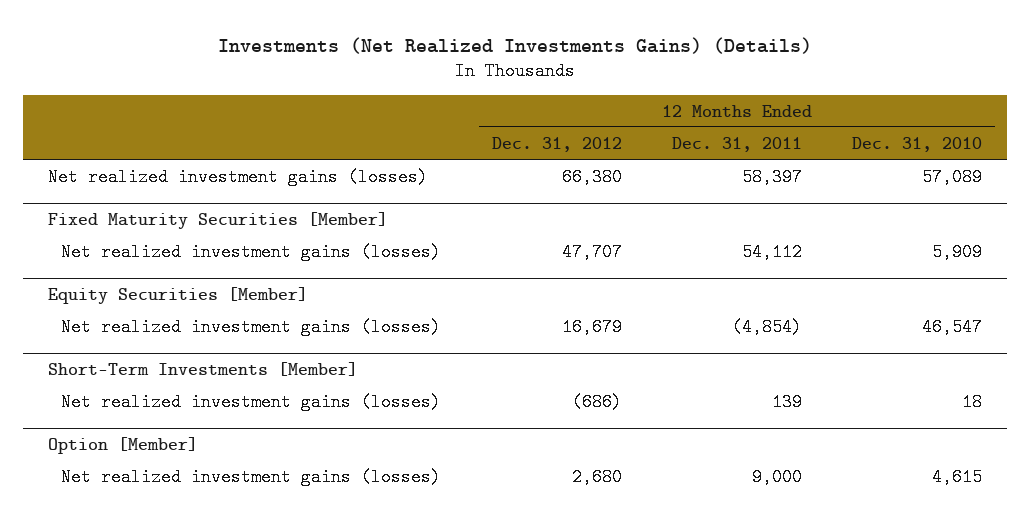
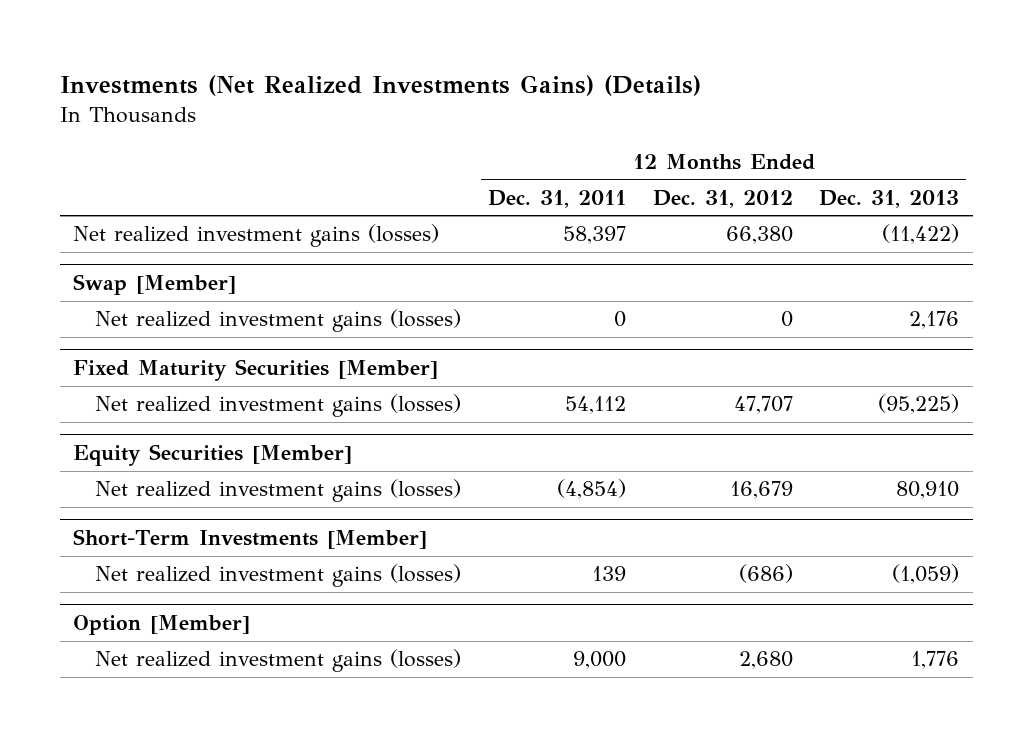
- | 12 Months Ended Dec. 31, 2012 | 12 Months Ended Dec. 31, 2011 | 12 Months Ended Dec. 31, 2010
+ | 12 Months Ended Dec. 31, 2011 | 12 Months Ended Dec. 31, 2012 | 12 Months Ended Dec. 31, 2013
+ Swap [Member]
+ Net realized investment gains (losses) | 0 | 0 | 2,176

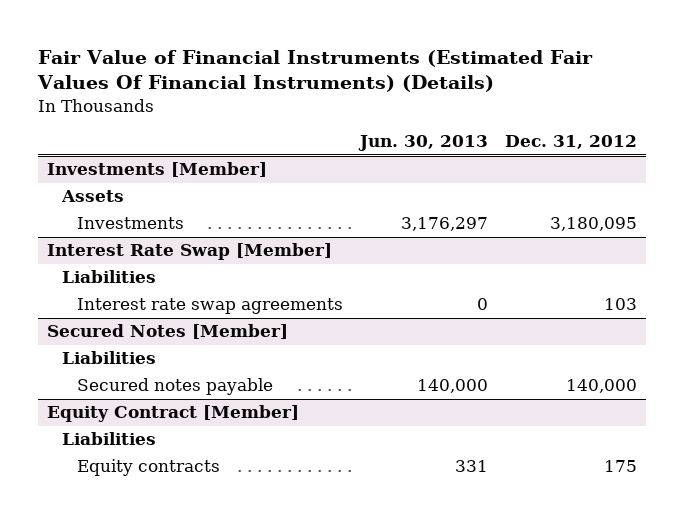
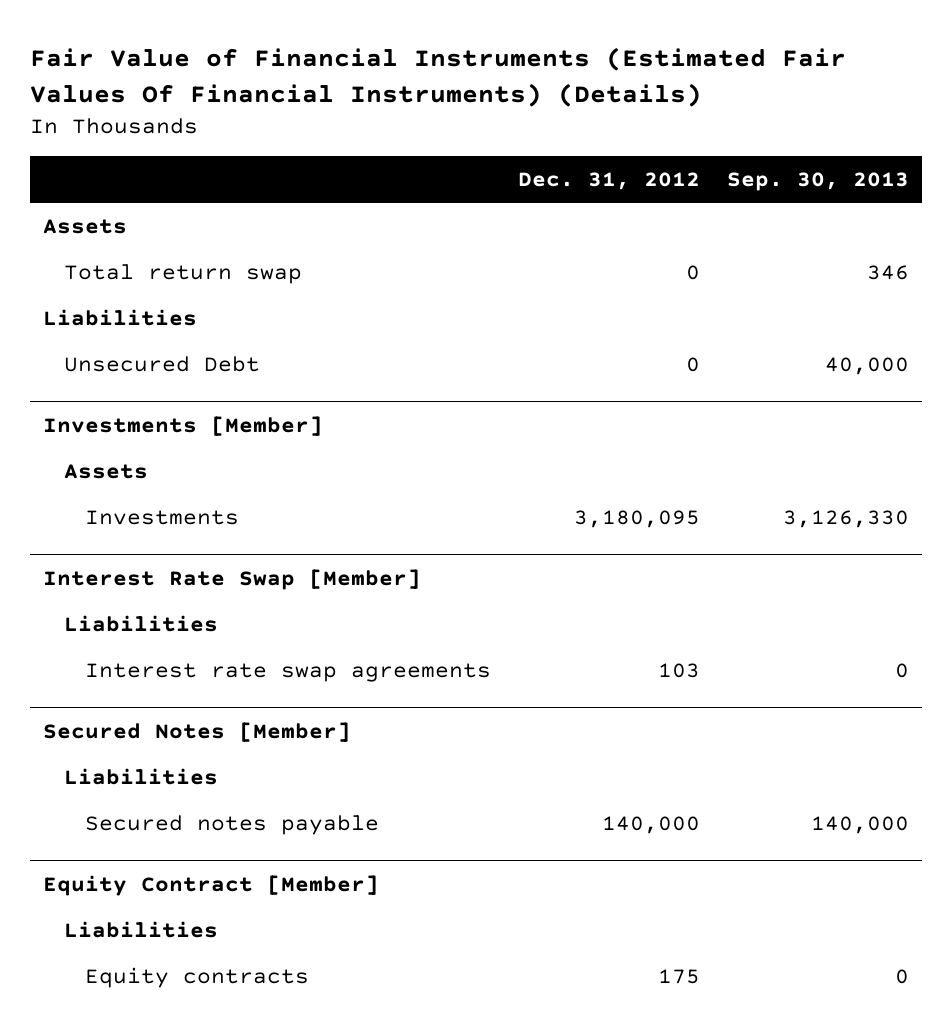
- | Jun. 30, 2013 | Dec. 31, 2012
+ | Dec. 31, 2012 | Sep. 30, 2013
+ Assets
+ Total return swap | 0 | 346
+ Liabilities
+ Unsecured Debt | 0 | 40,000

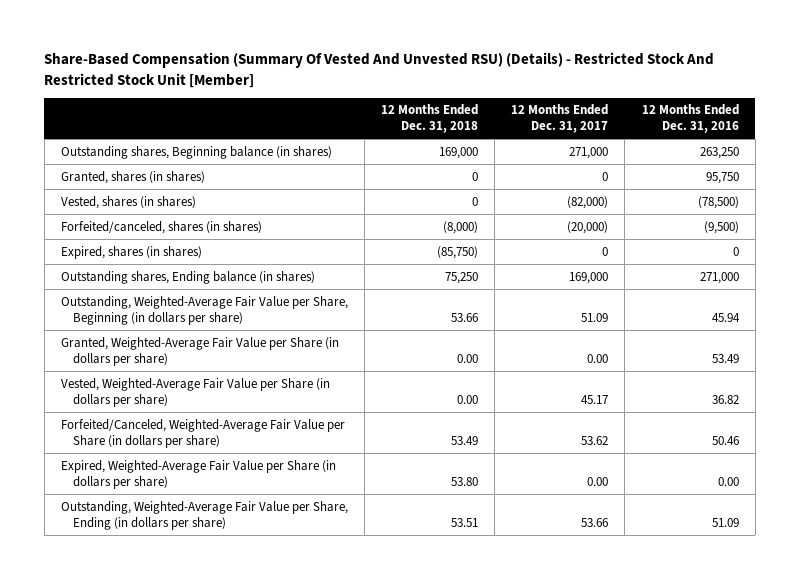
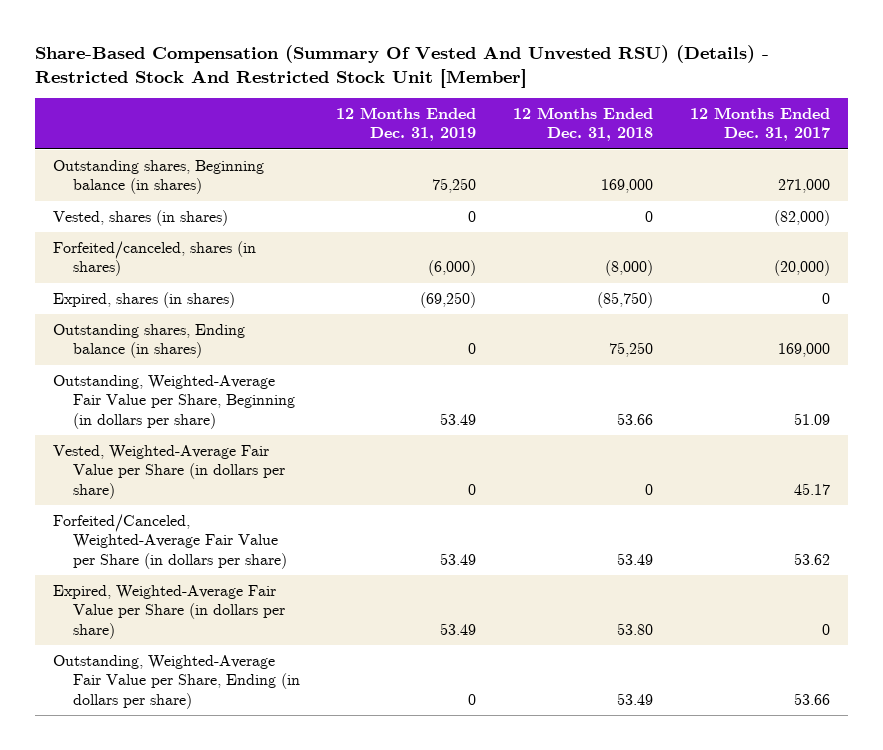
- | 12 Months Ended Dec. 31, 2018 | 12 Months Ended Dec. 31, 2017 | 12 Months Ended Dec. 31, 2016
+ | 12 Months Ended Dec. 31, 2019 | 12 Months Ended Dec. 31, 2018 | 12 Months Ended Dec. 31, 2017
- Granted, shares (in shares) | 0 | 0 | 95,750
- Granted, Weighted-Average Fair Value per Share (in dollars per share) | 0.00 | 0.00 | 53.49
- Vested, Weighted-Average Fair Value per Share (in dollars per share) | 0.00 | 45.17 | 36.82
+ Vested, Weighted-Average Fair Value per Share (in dollars per share) | 0 | 0 | 45.17
- Expired, Weighted-Average Fair Value per Share (in dollars per share) | 53.80 | 0.00 | 0.00
- Outstanding, Weighted-Average Fair Value per Share, Ending (in dollars per share) | 53.51 | 53.66 | 51.09
+ Expired, Weighted-Average Fair Value per Share (in dollars per share) | 53.49 | 53.80 | 0
+ Outstanding, Weighted-Average Fair Value per Share, Ending (in dollars per share) | 0 | 53.49 | 53.66

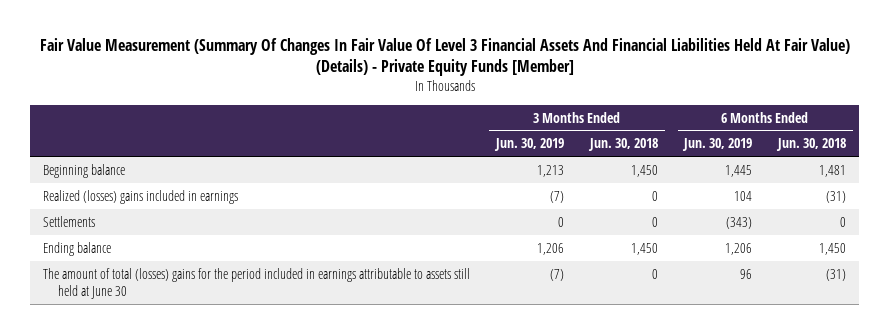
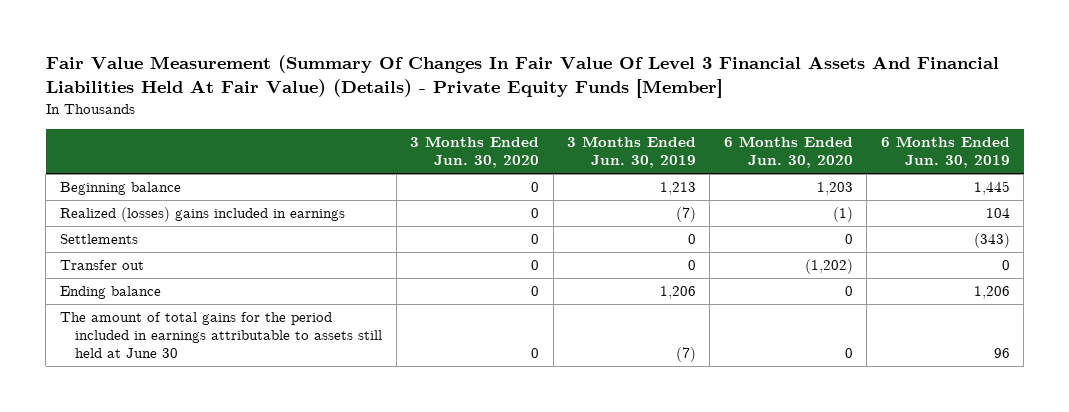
- | 3 Months Ended Jun. 30, 2019 | 3 Months Ended Jun. 30, 2018 | 6 Months Ended Jun. 30, 2019 | 6 Months Ended Jun. 30, 2018
+ | 3 Months Ended Jun. 30, 2020 | 3 Months Ended Jun. 30, 2019 | 6 Months Ended Jun. 30, 2020 | 6 Months Ended Jun. 30, 2019
+ Transfer out | 0 | 0 | (1,202) | 0
- The amount of total (losses) gains for the period included in earnings attributable to assets still held at June 30 | (7) | 0 | 96 | (31)
+ The amount of total gains for the period included in earnings attributable to assets still held at June 30 | 0 | (7) | 0 | 96

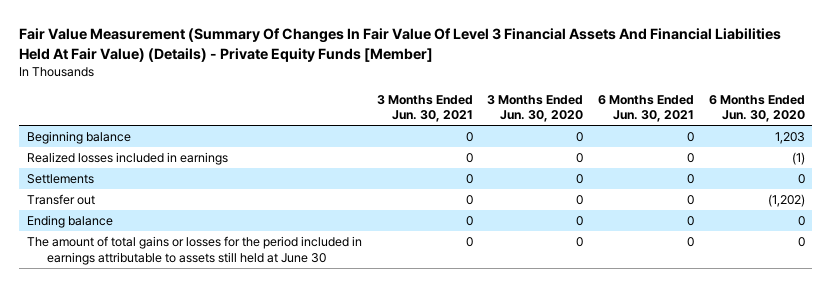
- | 3 Months Ended Jun. 30, 2020 | 3 Months Ended Jun. 30, 2019 | 6 Months Ended Jun. 30, 2020 | 6 Months Ended Jun. 30, 2019
+ | 3 Months Ended Jun. 30, 2021 | 3 Months Ended Jun. 30, 2020 | 6 Months Ended Jun. 30, 2021 | 6 Months Ended Jun. 30, 2020
- Realized (losses) gains included in earnings | 0 | (7) | (1) | 104
+ Realized losses included in earnings | 0 | 0 | 0 | (1)
- The amount of total gains for the period included in earnings attributable to assets still held at June 30 | 0 | (7) | 0 | 96
+ The amount of total gains or losses for the period included in earnings attributable to assets still held at June 30 | 0 | 0 | 0 | 0

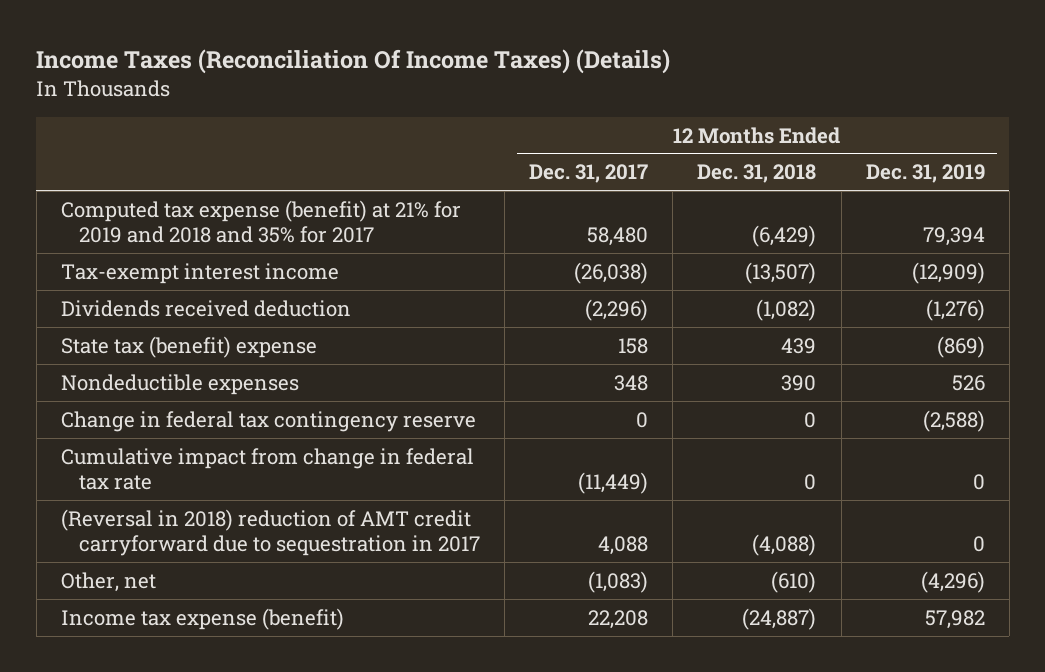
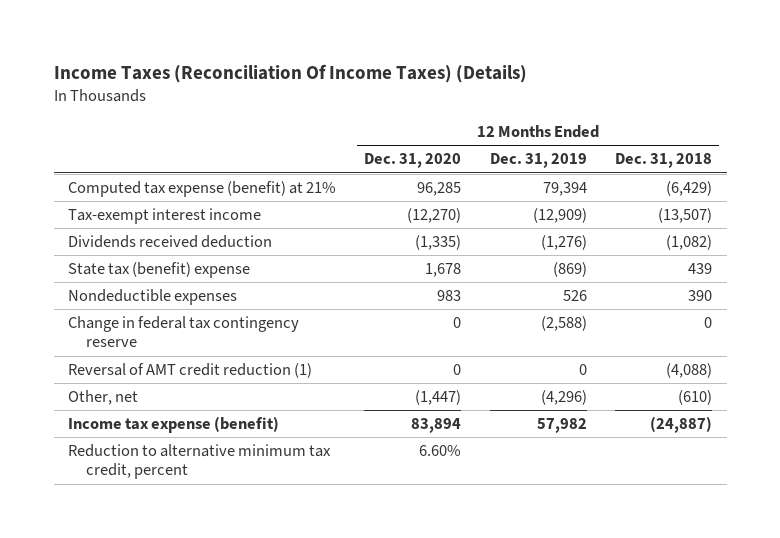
- | 12 Months Ended Dec. 31, 2017 | 12 Months Ended Dec. 31, 2018 | 12 Months Ended Dec. 31, 2019
+ | 12 Months Ended Dec. 31, 2020 | 12 Months Ended Dec. 31, 2019 | 12 Months Ended Dec. 31, 2018
- Computed tax expense (benefit) at 21% for 2019 and 2018 and 35% for 2017 | 58,480 | (6,429) | 79,394
+ Computed tax expense (benefit) at 21% | 96,285 | 79,394 | (6,429)
- Cumulative impact from change in federal tax rate | (11,449) | 0 | 0
- (Reversal in 2018) reduction of AMT credit carryforward due to sequestration in 2017 | 4,088 | (4,088) | 0
+ Reversal of AMT credit reduction (1) | 0 | 0 | (4,088)
+ Reduction to alternative minimum tax credit, percent | 6.60% | |

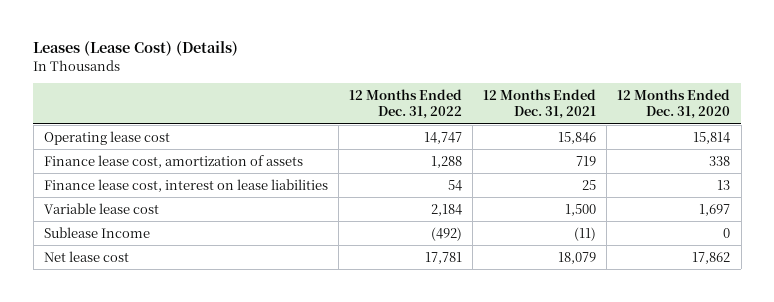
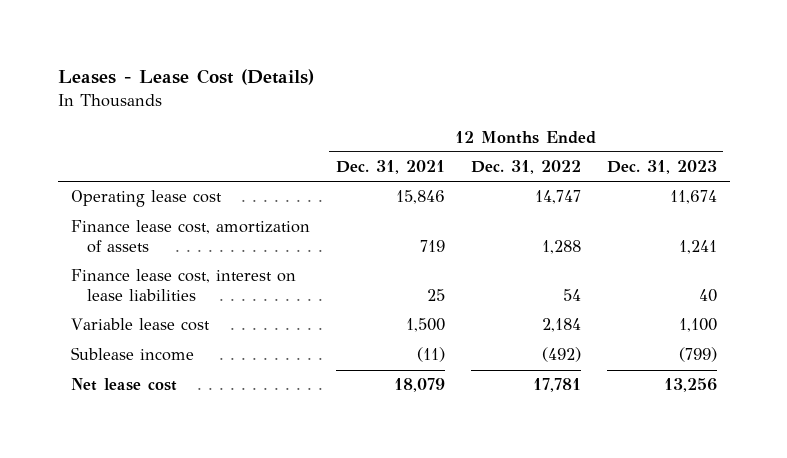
- Leases (Lease Cost) (Details)
+ Leases - Lease Cost (Details)
- | 12 Months Ended Dec. 31, 2022 | 12 Months Ended Dec. 31, 2021 | 12 Months Ended Dec. 31, 2020
+ | 12 Months Ended Dec. 31, 2021 | 12 Months Ended Dec. 31, 2022 | 12 Months Ended Dec. 31, 2023
- Sublease Income | (492) | (11) | 0
+ Sublease income | (11) | (492) | (799)

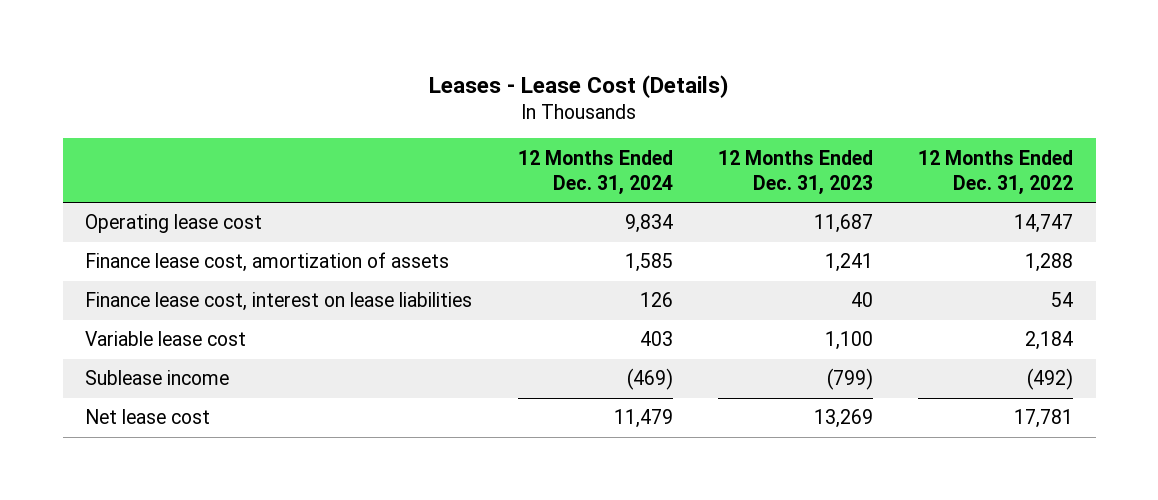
- | 12 Months Ended Dec. 31, 2021 | 12 Months Ended Dec. 31, 2022 | 12 Months Ended Dec. 31, 2023
+ | 12 Months Ended Dec. 31, 2024 | 12 Months Ended Dec. 31, 2023 | 12 Months Ended Dec. 31, 2022
- Operating lease cost | 15,846 | 14,747 | 11,674
+ Operating lease cost | 9,834 | 11,687 | 14,747
- Net lease cost | 18,079 | 17,781 | 13,256
+ Net lease cost | 11,479 | 13,269 | 17,781

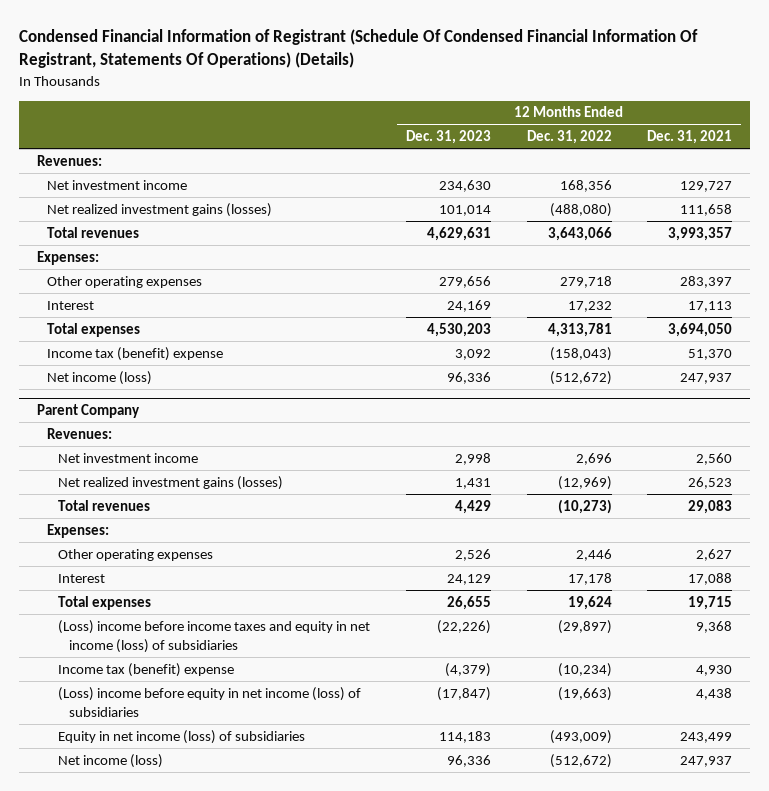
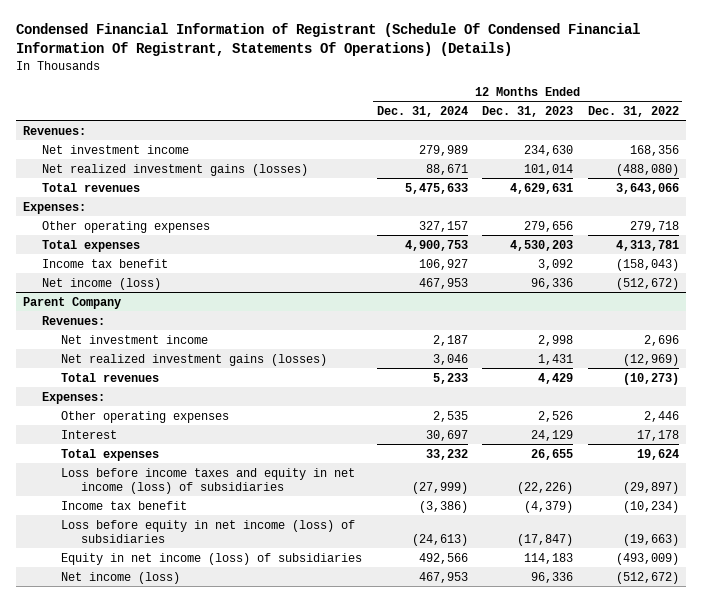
- | 12 Months Ended Dec. 31, 2023 | 12 Months Ended Dec. 31, 2022 | 12 Months Ended Dec. 31, 2021
+ | 12 Months Ended Dec. 31, 2024 | 12 Months Ended Dec. 31, 2023 | 12 Months Ended Dec. 31, 2022
- Interest | 24,169 | 17,232 | 17,113
- Income tax (benefit) expense | 3,092 | (158,043) | 51,370
+ Income tax benefit | 106,927 | 3,092 | (158,043)
@ Parent Company
- (Loss) income before income taxes and equity in net income (loss) of subsidiaries | (22,226) | (29,897) | 9,368
- Income tax (benefit) expense | (4,379) | (10,234) | 4,930
- (Loss) income before equity in net income (loss) of subsidiaries | (17,847) | (19,663) | 4,438
+ Loss before income taxes and equity in net income (loss) of subsidiaries | (27,999) | (22,226) | (29,897)
+ Income tax benefit | (3,386) | (4,379) | (10,234)
+ Loss before equity in net income (loss) of subsidiaries | (24,613) | (17,847) | (19,663)

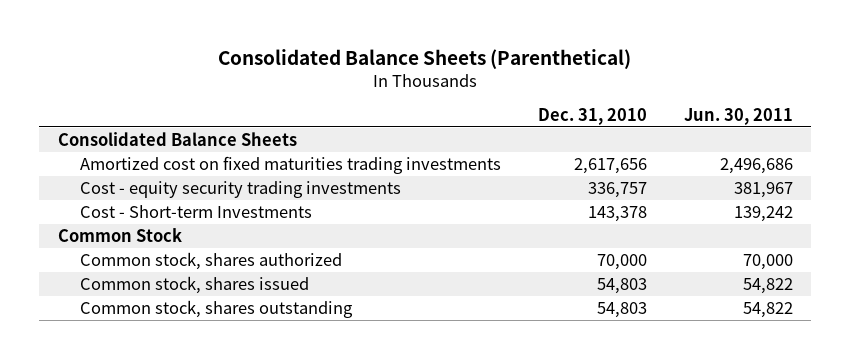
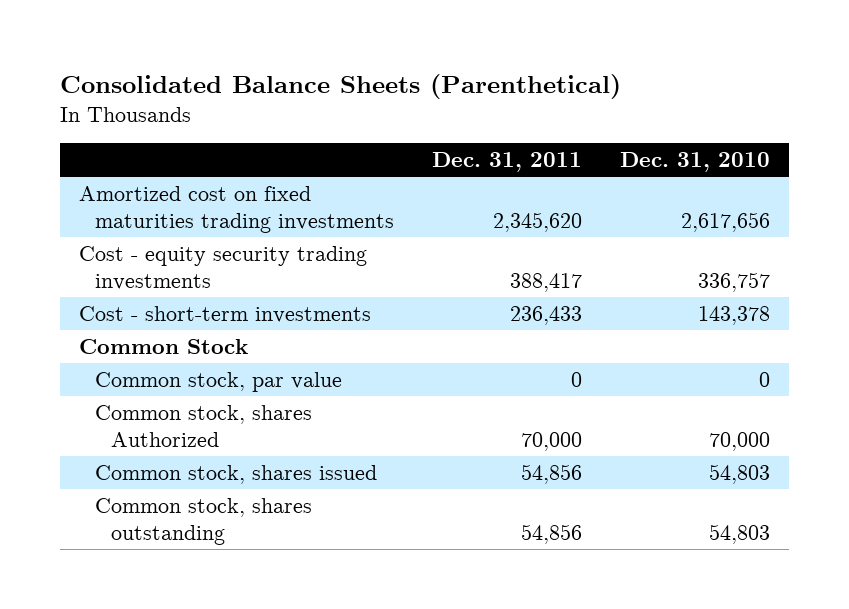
- | Dec. 31, 2010 | Jun. 30, 2011
+ | Dec. 31, 2011 | Dec. 31, 2010
- Consolidated Balance Sheets
- Cost - Short-term Investments | 143,378 | 139,242
+ Cost - short-term investments | 236,433 | 143,378
- Common stock, shares authorized | 70,000 | 70,000
+ Common stock, par value | 0 | 0
+ Common stock, shares Authorized | 70,000 | 70,000

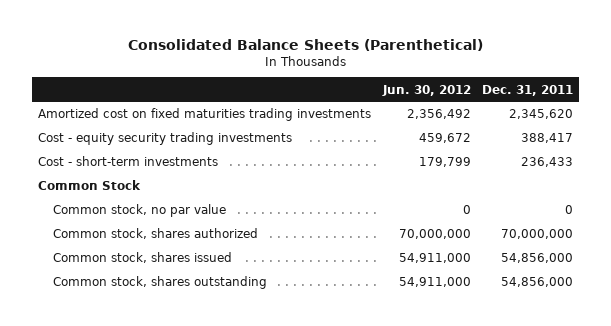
- | Dec. 31, 2011 | Dec. 31, 2010
+ | Jun. 30, 2012 | Dec. 31, 2011
- Common stock, par value | 0 | 0
- Common stock, shares Authorized | 70,000 | 70,000
- Common stock, shares issued | 54,856 | 54,803
- Common stock, shares outstanding | 54,856 | 54,803
+ Common stock, no par value | 0 | 0
+ Common stock, shares authorized | 70,000,000 | 70,000,000
+ Common stock, shares issued | 54,911,000 | 54,856,000
+ Common stock, shares outstanding | 54,911,000 | 54,856,000

